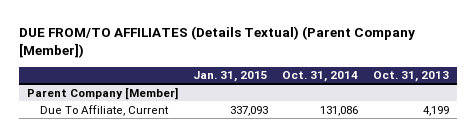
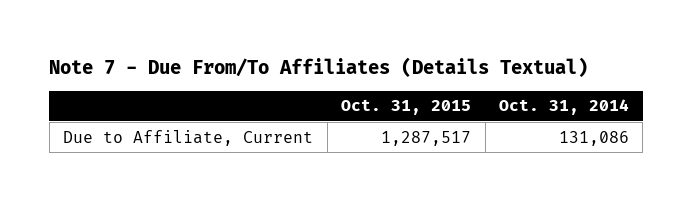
- DUE FROM/TO AFFILIATES (Details Textual) (Parent Company [Member])
+ Note 7 - Due From/To Affiliates (Details Textual)
- | Jan. 31, 2015 | Oct. 31, 2014 | Oct. 31, 2013
+ | Oct. 31, 2015 | Oct. 31, 2014
- Parent Company [Member]
- Due To Affiliate, Current | 337,093 | 131,086 | 4,199
+ Due to Affiliate, Current | 1,287,517 | 131,086

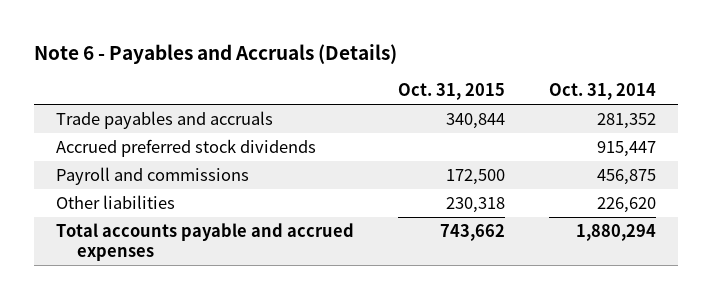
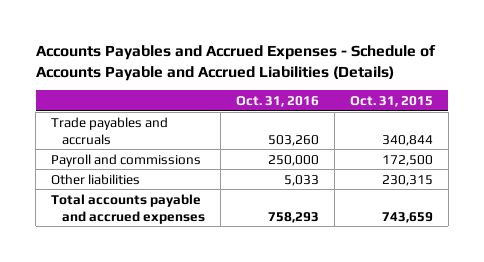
- Note 6 - Payables and Accruals (Details)
+ Accounts Payables and Accrued Expenses - Schedule of Accounts Payable and Accrued Liabilities (Details)
- | Oct. 31, 2015 | Oct. 31, 2014
+ | Oct. 31, 2016 | Oct. 31, 2015
- Accrued preferred stock dividends | | 915,447
- Other liabilities | 230,318 | 226,620
- Total accounts payable and accrued expenses | 743,662 | 1,880,294
+ Other liabilities | 5,033 | 230,315
+ Total accounts payable and accrued expenses | 758,293 | 743,659

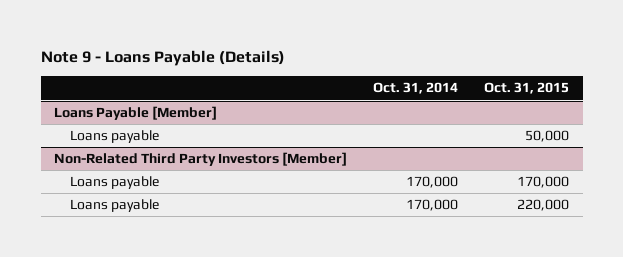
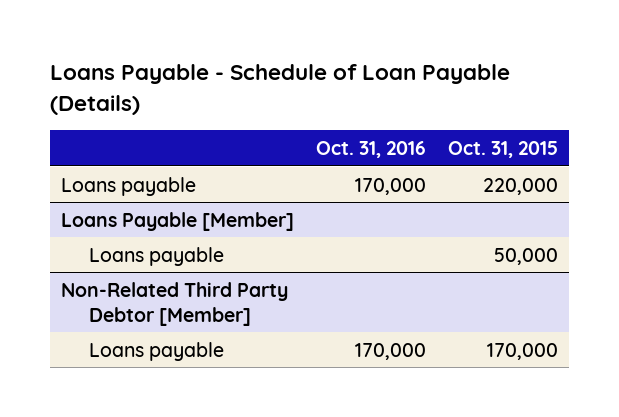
- Note 9 - Loans Payable (Details)
+ Loans Payable - Schedule of Loan Payable (Details)
- | Oct. 31, 2014 | Oct. 31, 2015
+ | Oct. 31, 2016 | Oct. 31, 2015
+ Loans payable | 170,000 | 220,000
- Non-Related Third Party Investors [Member]
+ Non-Related Third Party Debtor [Member]
- Loans payable | 170,000 | 220,000

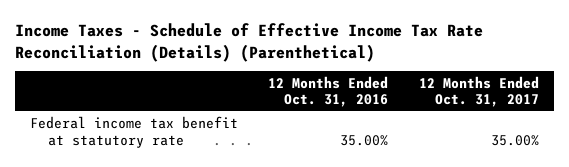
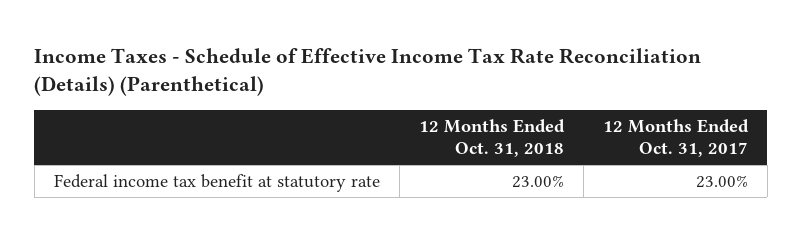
- | 12 Months Ended Oct. 31, 2016 | 12 Months Ended Oct. 31, 2017
+ | 12 Months Ended Oct. 31, 2018 | 12 Months Ended Oct. 31, 2017
- Federal income tax benefit at statutory rate | 35.00% | 35.00%
+ Federal income tax benefit at statutory rate | 23.00% | 23.00%

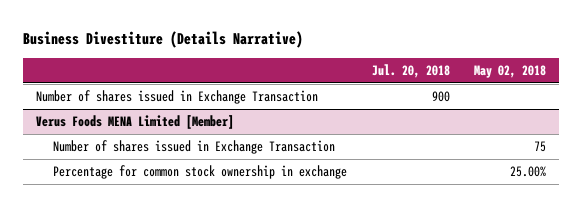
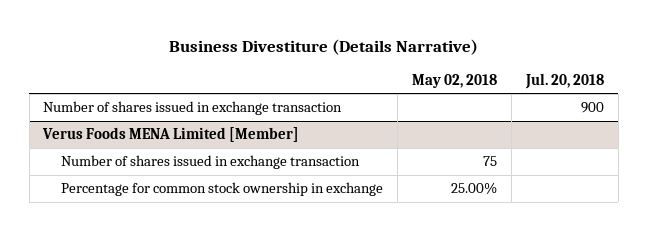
- | Jul. 20, 2018 | May 02, 2018
+ | May 02, 2018 | Jul. 20, 2018
- Number of shares issued in Exchange Transaction | 900 |
+ Number of shares issued in exchange transaction | | 900
@ Verus Foods MENA Limited [Member]
- Number of shares issued in Exchange Transaction | | 75
+ Number of shares issued in exchange transaction | 75 |

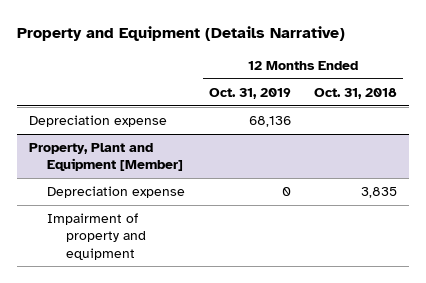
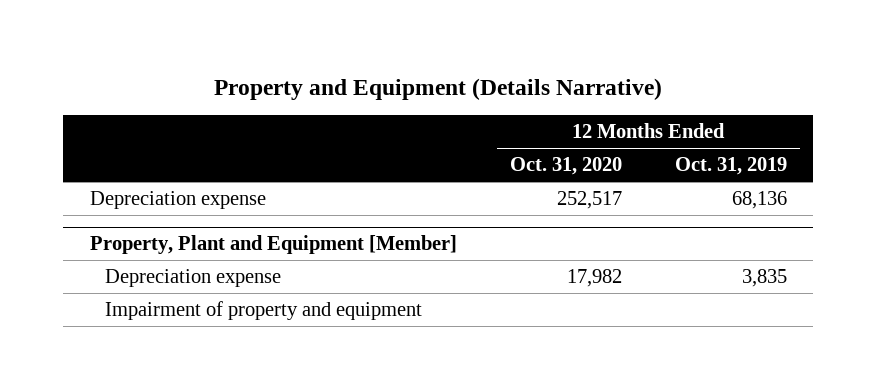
- | 12 Months Ended Oct. 31, 2019 | 12 Months Ended Oct. 31, 2018
+ | 12 Months Ended Oct. 31, 2020 | 12 Months Ended Oct. 31, 2019
@ Property, Plant and Equipment [Member]
- Depreciation expense | 0 | 3,835
+ Depreciation expense | 17,982 | 3,835

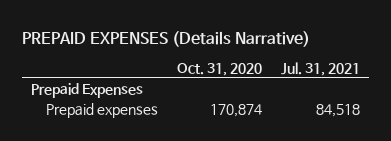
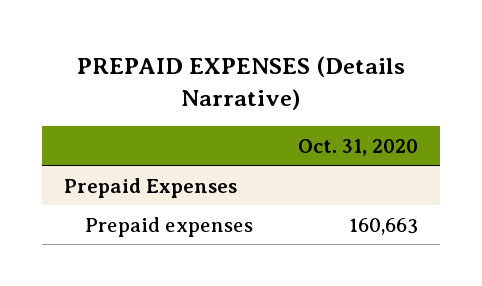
- | Oct. 31, 2020 | Jul. 31, 2021
+ | Oct. 31, 2020
- Prepaid expenses | 170,874 | 84,518
+ Prepaid expenses | 160,663

